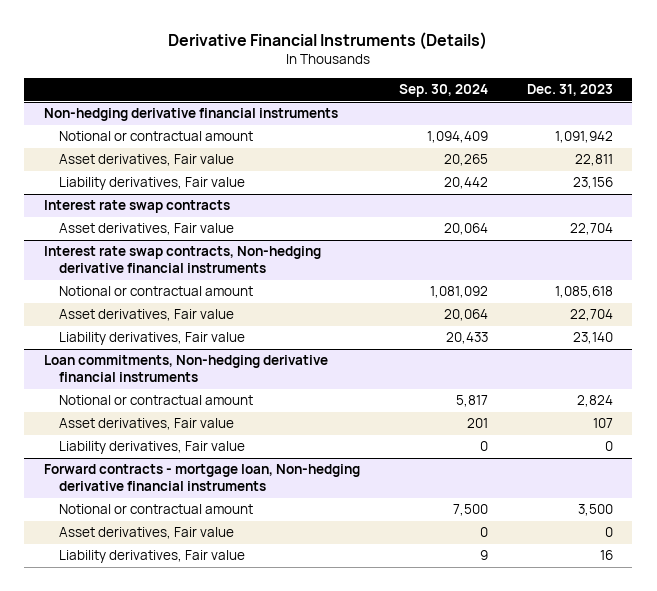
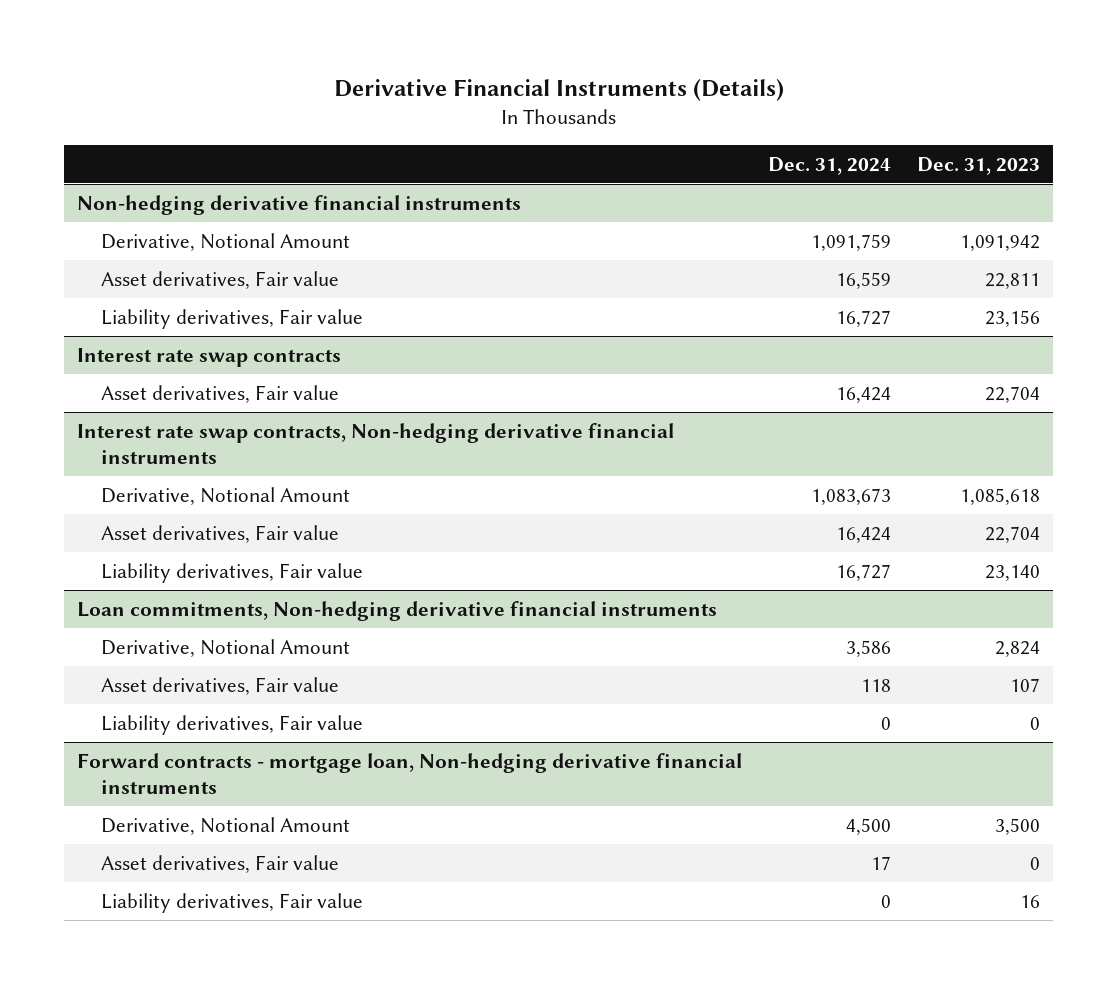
- | Sep. 30, 2024 | Dec. 31, 2023
+ | Dec. 31, 2024 | Dec. 31, 2023
@ Non-hedging derivative financial instruments
- Notional or contractual amount | 1,094,409 | 1,091,942
+ Derivative, Notional Amount | 1,091,759 | 1,091,942
@ Interest rate swap contracts, Non-hedging derivative financial instruments
- Notional or contractual amount | 1,081,092 | 1,085,618
+ Derivative, Notional Amount | 1,083,673 | 1,085,618
@ Loan commitments, Non-hedging derivative financial instruments
- Notional or contractual amount | 5,817 | 2,824
+ Derivative, Notional Amount | 3,586 | 2,824
@ Forward contracts - mortgage loan, Non-hedging derivative financial instruments
- Notional or contractual amount | 7,500 | 3,500
+ Derivative, Notional Amount | 4,500 | 3,500

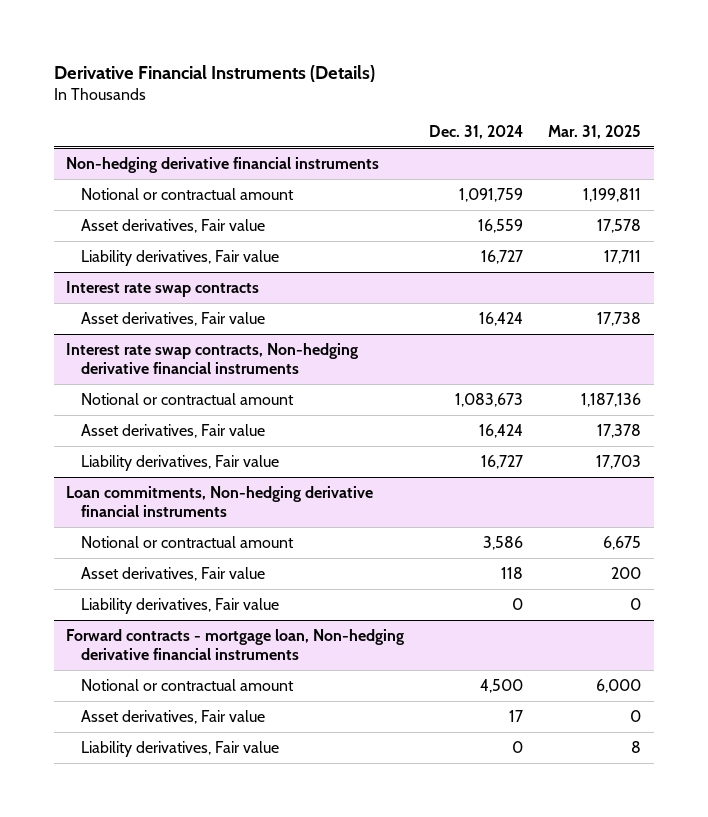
- | Dec. 31, 2024 | Dec. 31, 2023
+ | Dec. 31, 2024 | Mar. 31, 2025
@ Non-hedging derivative financial instruments
- Derivative, Notional Amount | 1,091,759 | 1,091,942
+ Notional or contractual amount | 1,091,759 | 1,199,811
@ Interest rate swap contracts, Non-hedging derivative financial instruments
- Derivative, Notional Amount | 1,083,673 | 1,085,618
+ Notional or contractual amount | 1,083,673 | 1,187,136
@ Loan commitments, Non-hedging derivative financial instruments
- Derivative, Notional Amount | 3,586 | 2,824
+ Notional or contractual amount | 3,586 | 6,675
@ Forward contracts - mortgage loan, Non-hedging derivative financial instruments
- Derivative, Notional Amount | 4,500 | 3,500
+ Notional or contractual amount | 4,500 | 6,000

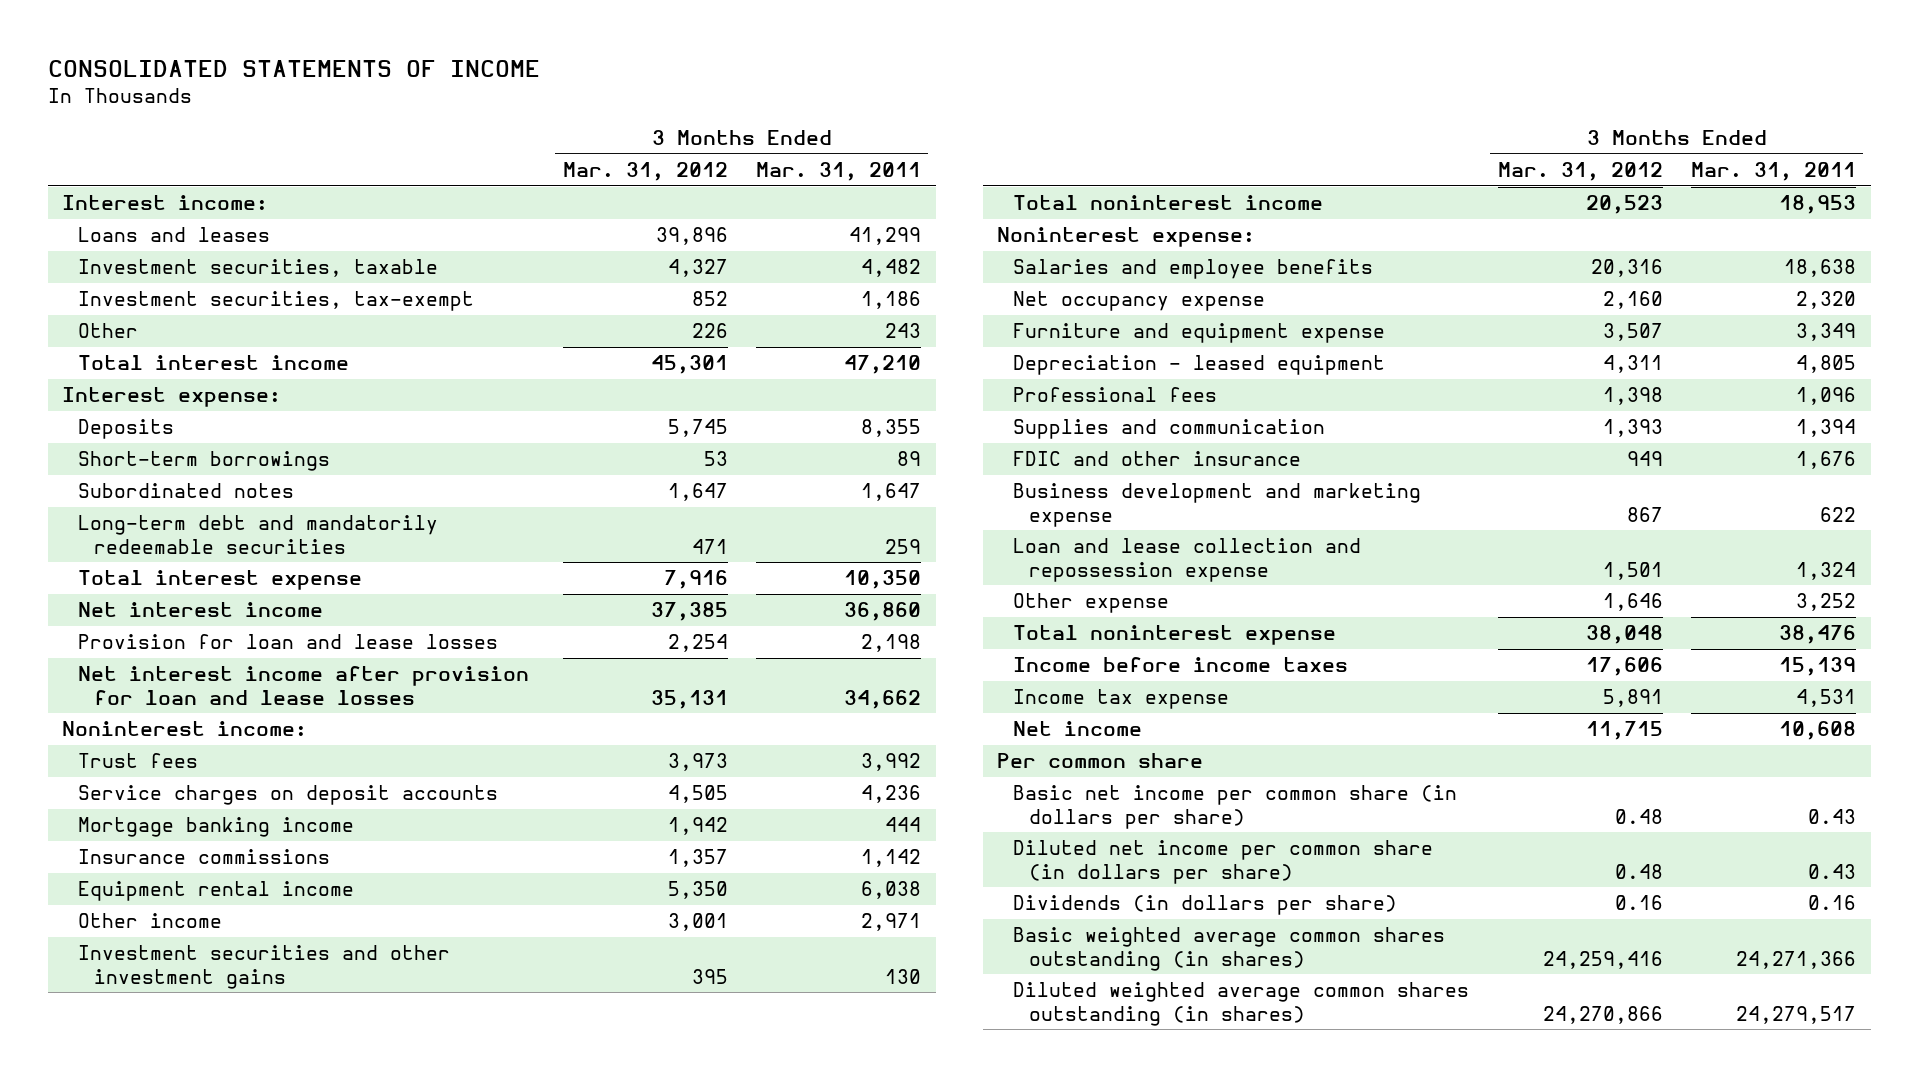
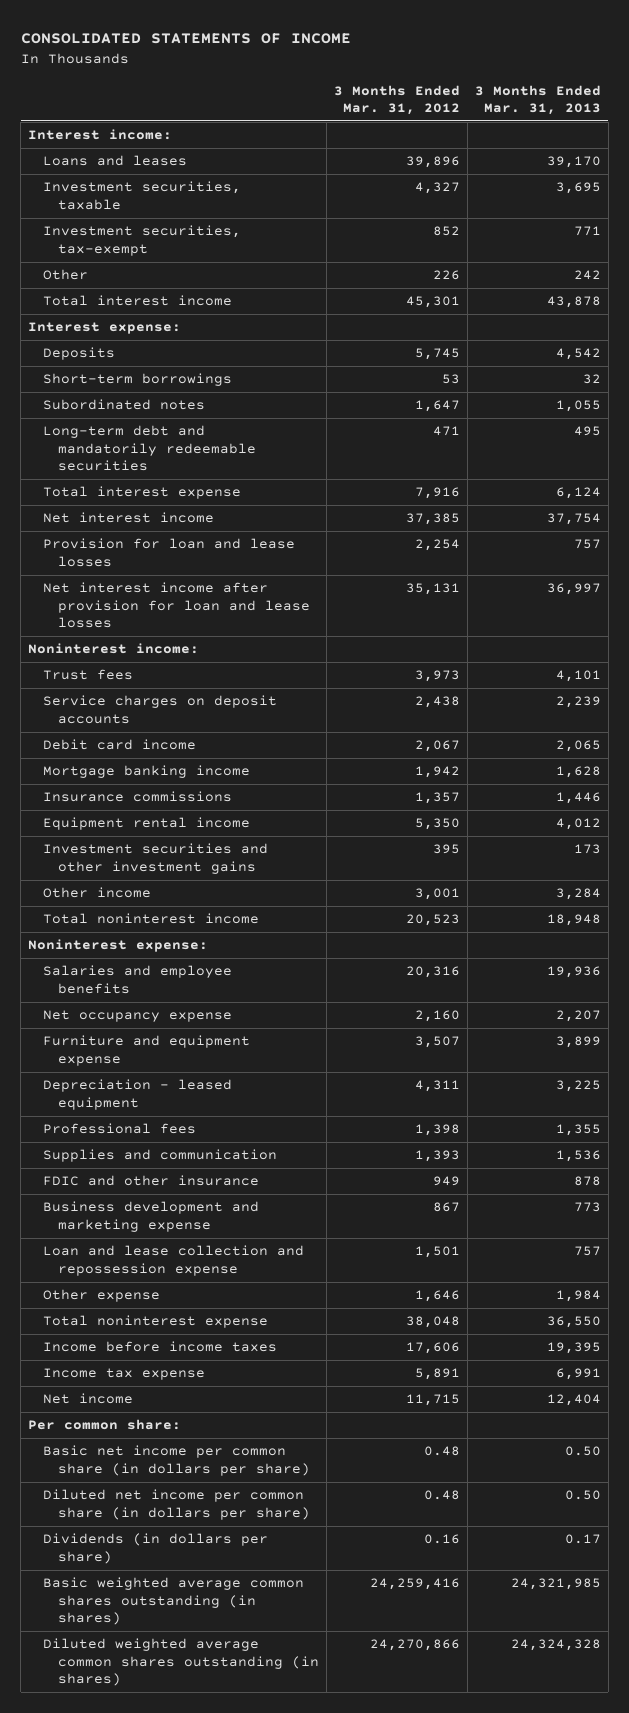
- | 3 Months Ended Mar. 31, 2012 | 3 Months Ended Mar. 31, 2011
+ | 3 Months Ended Mar. 31, 2012 | 3 Months Ended Mar. 31, 2013
- Service charges on deposit accounts | 4,505 | 4,236
+ Service charges on deposit accounts | 2,438 | 2,239
+ Debit card income | 2,067 | 2,065
moved down: Other income | 3,001 | 3,284
- Per common share
+ Per common share:

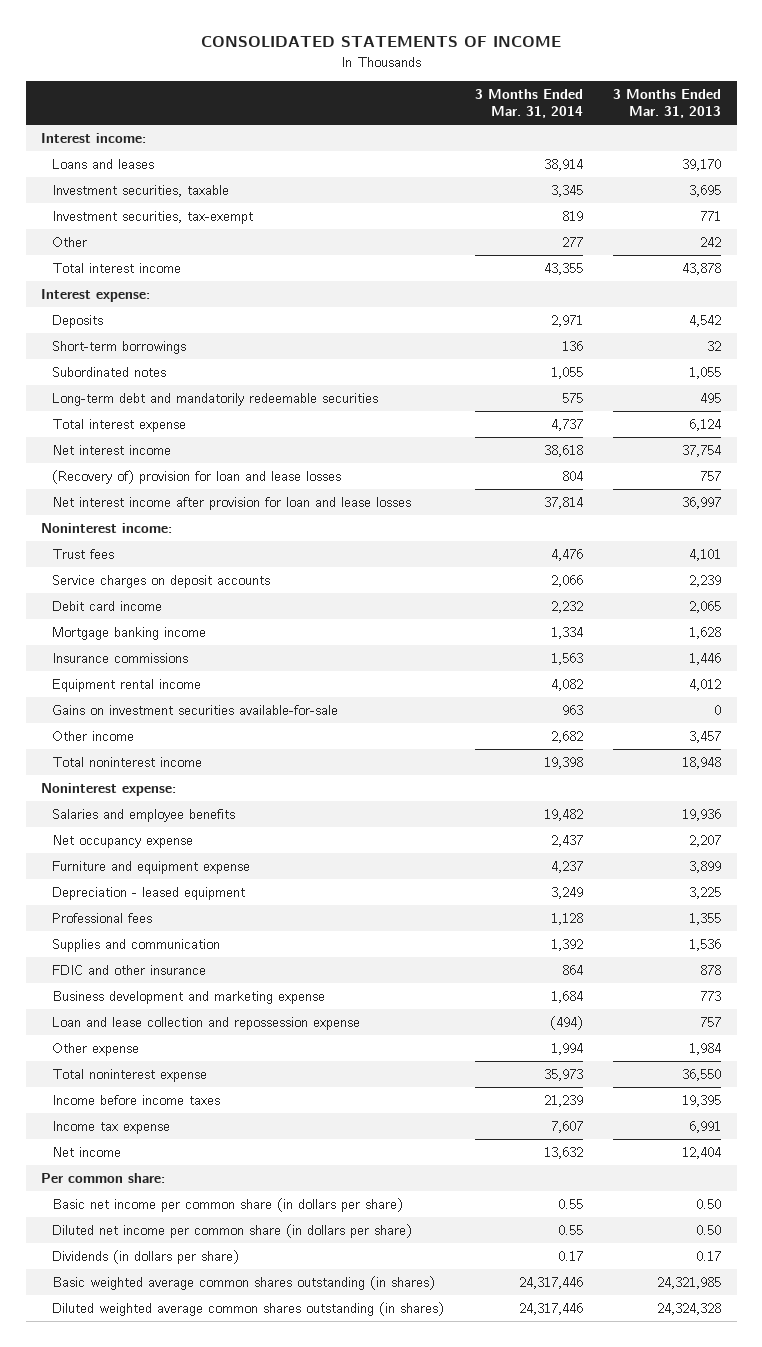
- | 3 Months Ended Mar. 31, 2012 | 3 Months Ended Mar. 31, 2013
+ | 3 Months Ended Mar. 31, 2014 | 3 Months Ended Mar. 31, 2013
- Provision for loan and lease losses | 2,254 | 757
+ (Recovery of) provision for loan and lease losses | 804 | 757
- Investment securities and other investment gains | 395 | 173
- Other income | 3,001 | 3,284
+ Gains on investment securities available-for-sale | 963 | 0
+ Other income | 2,682 | 3,457

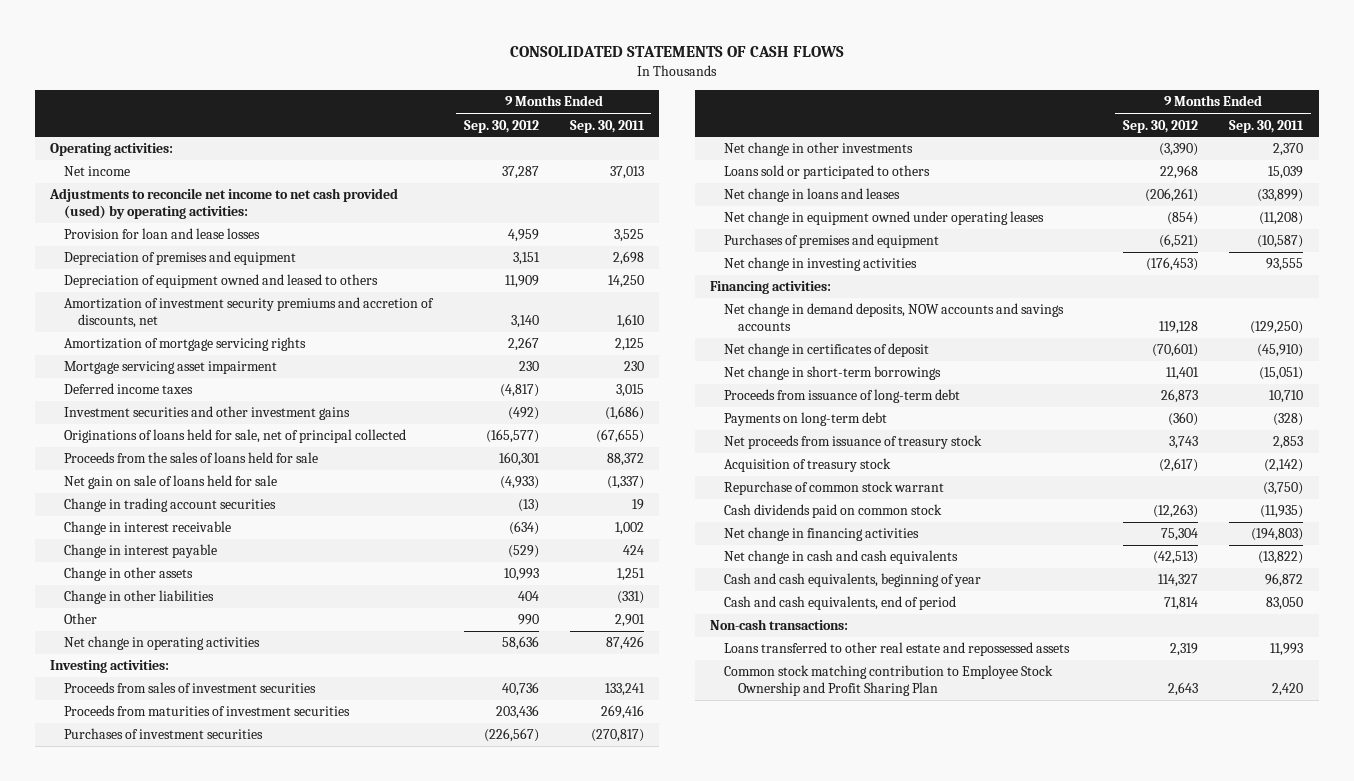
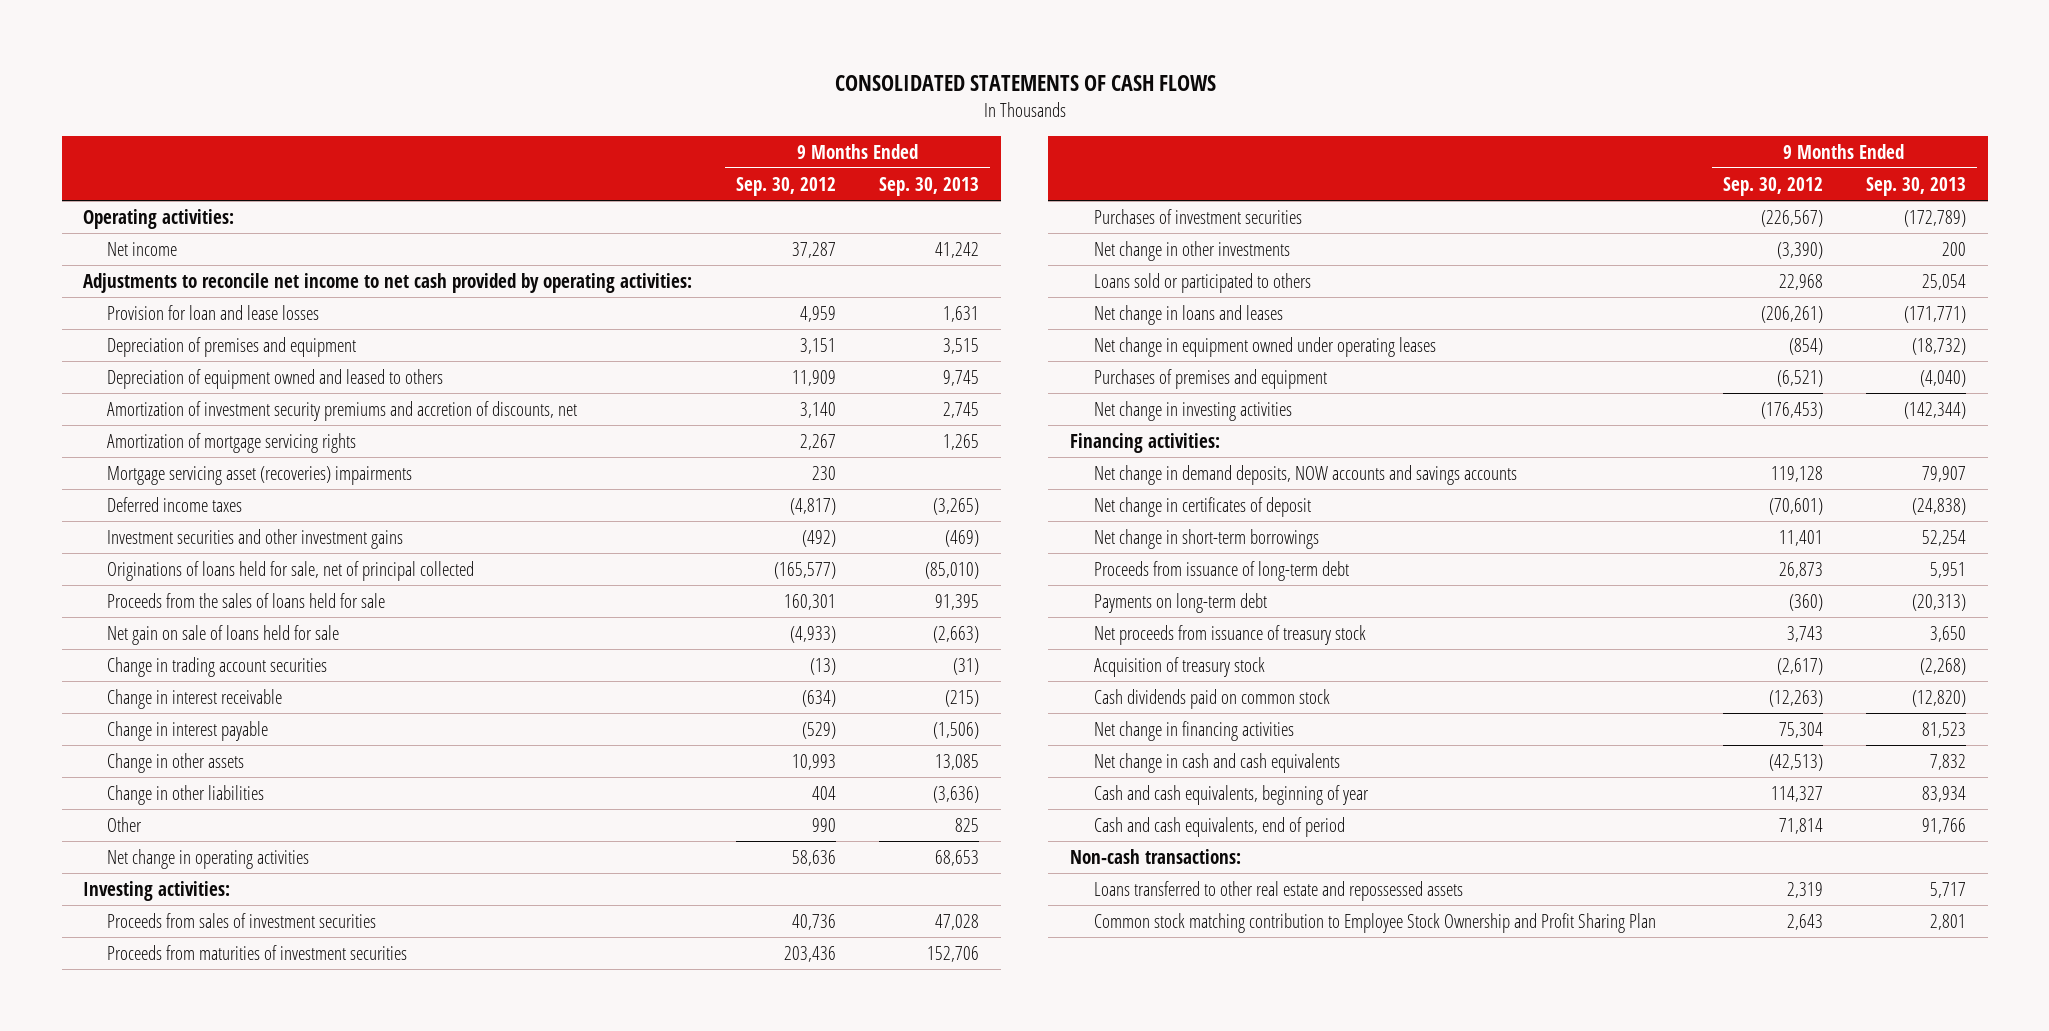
- | 9 Months Ended Sep. 30, 2012 | 9 Months Ended Sep. 30, 2011
+ | 9 Months Ended Sep. 30, 2012 | 9 Months Ended Sep. 30, 2013
- Adjustments to reconcile net income to net cash provided (used) by operating activities:
+ Adjustments to reconcile net income to net cash provided by operating activities:
- Mortgage servicing asset impairment | 230 | 230
+ Mortgage servicing asset (recoveries) impairments | 230 |
- Repurchase of common stock warrant | | (3,750)

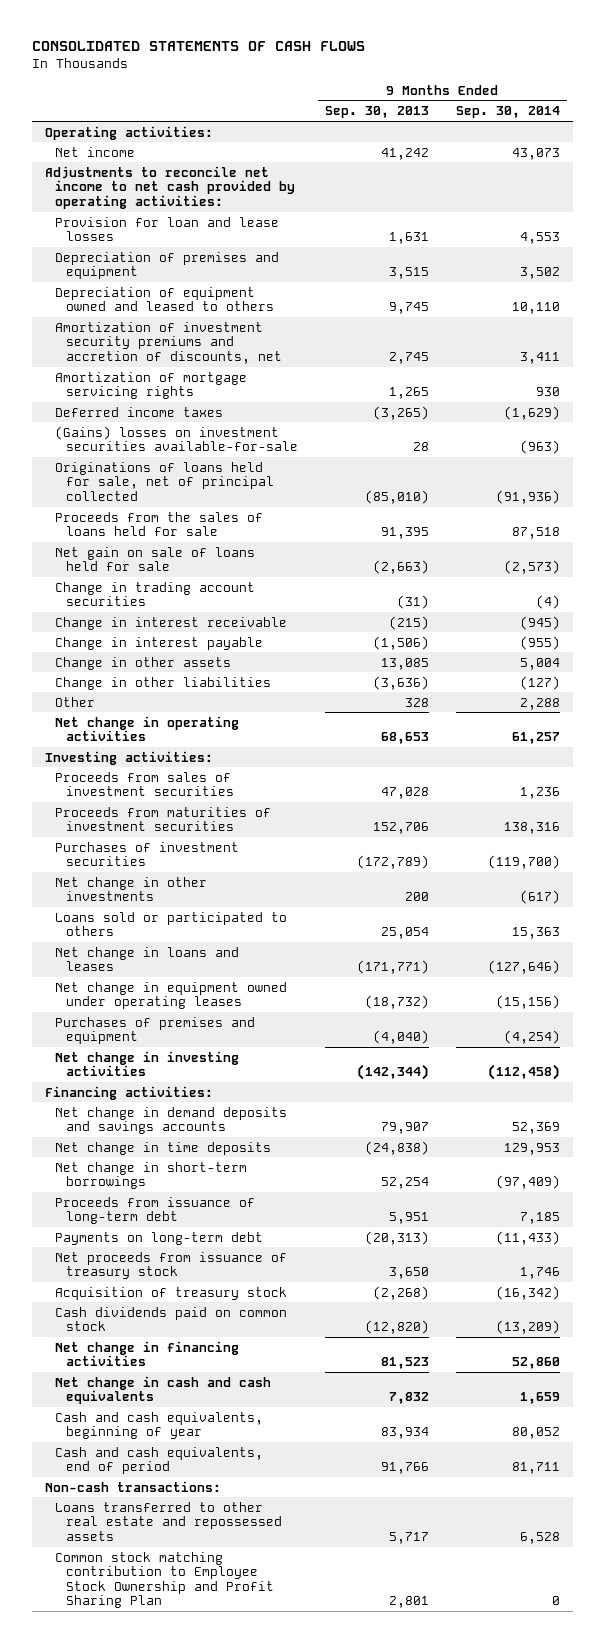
- | 9 Months Ended Sep. 30, 2012 | 9 Months Ended Sep. 30, 2013
+ | 9 Months Ended Sep. 30, 2013 | 9 Months Ended Sep. 30, 2014
- Mortgage servicing asset (recoveries) impairments | 230 |
- Investment securities and other investment gains | (492) | (469)
+ (Gains) losses on investment securities available-for-sale | 28 | (963)
- Other | 990 | 825
+ Other | 328 | 2,288
- Net change in demand deposits, NOW accounts and savings accounts | 119,128 | 79,907
- Net change in certificates of deposit | (70,601) | (24,838)
+ Net change in demand deposits and savings accounts | 79,907 | 52,369
+ Net change in time deposits | (24,838) | 129,953

